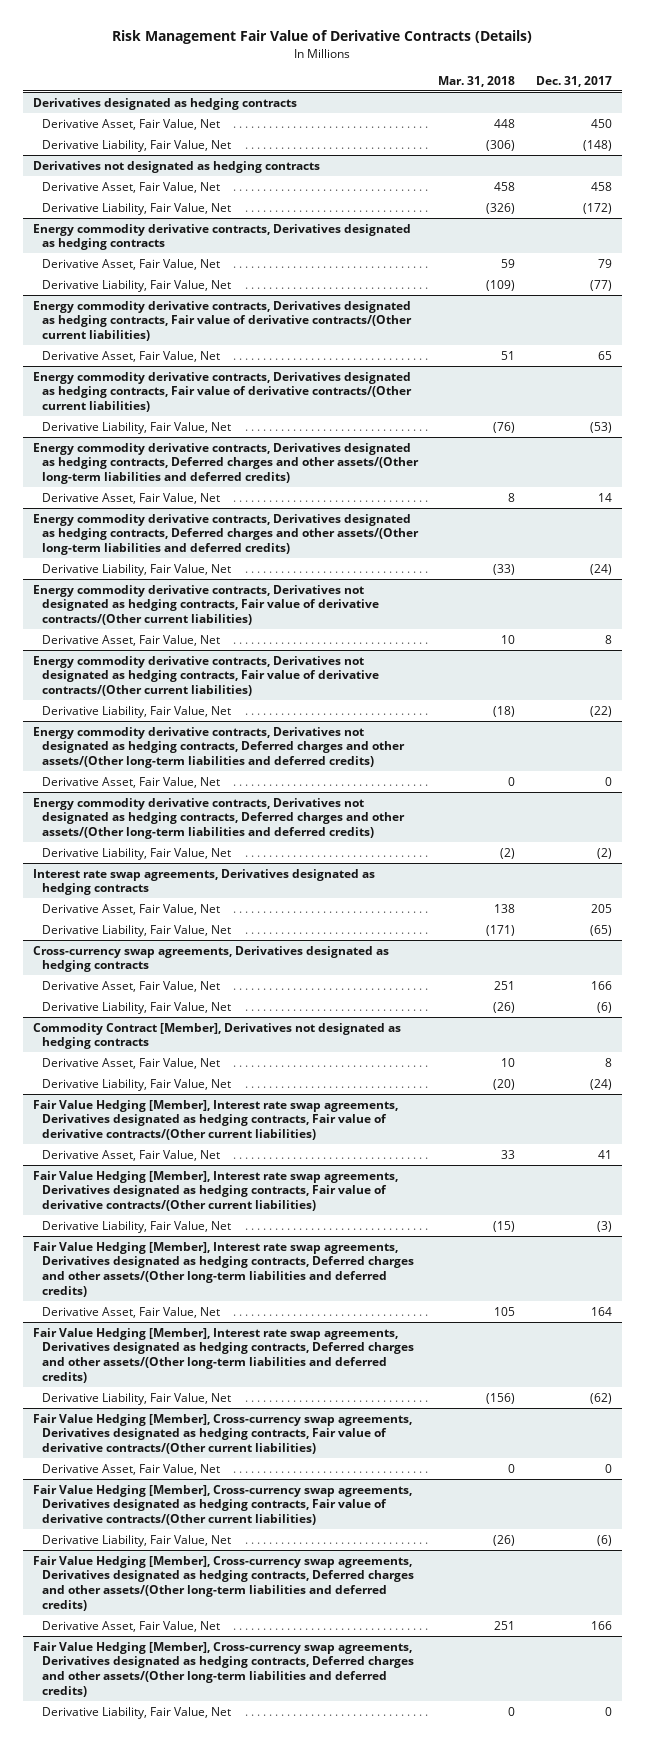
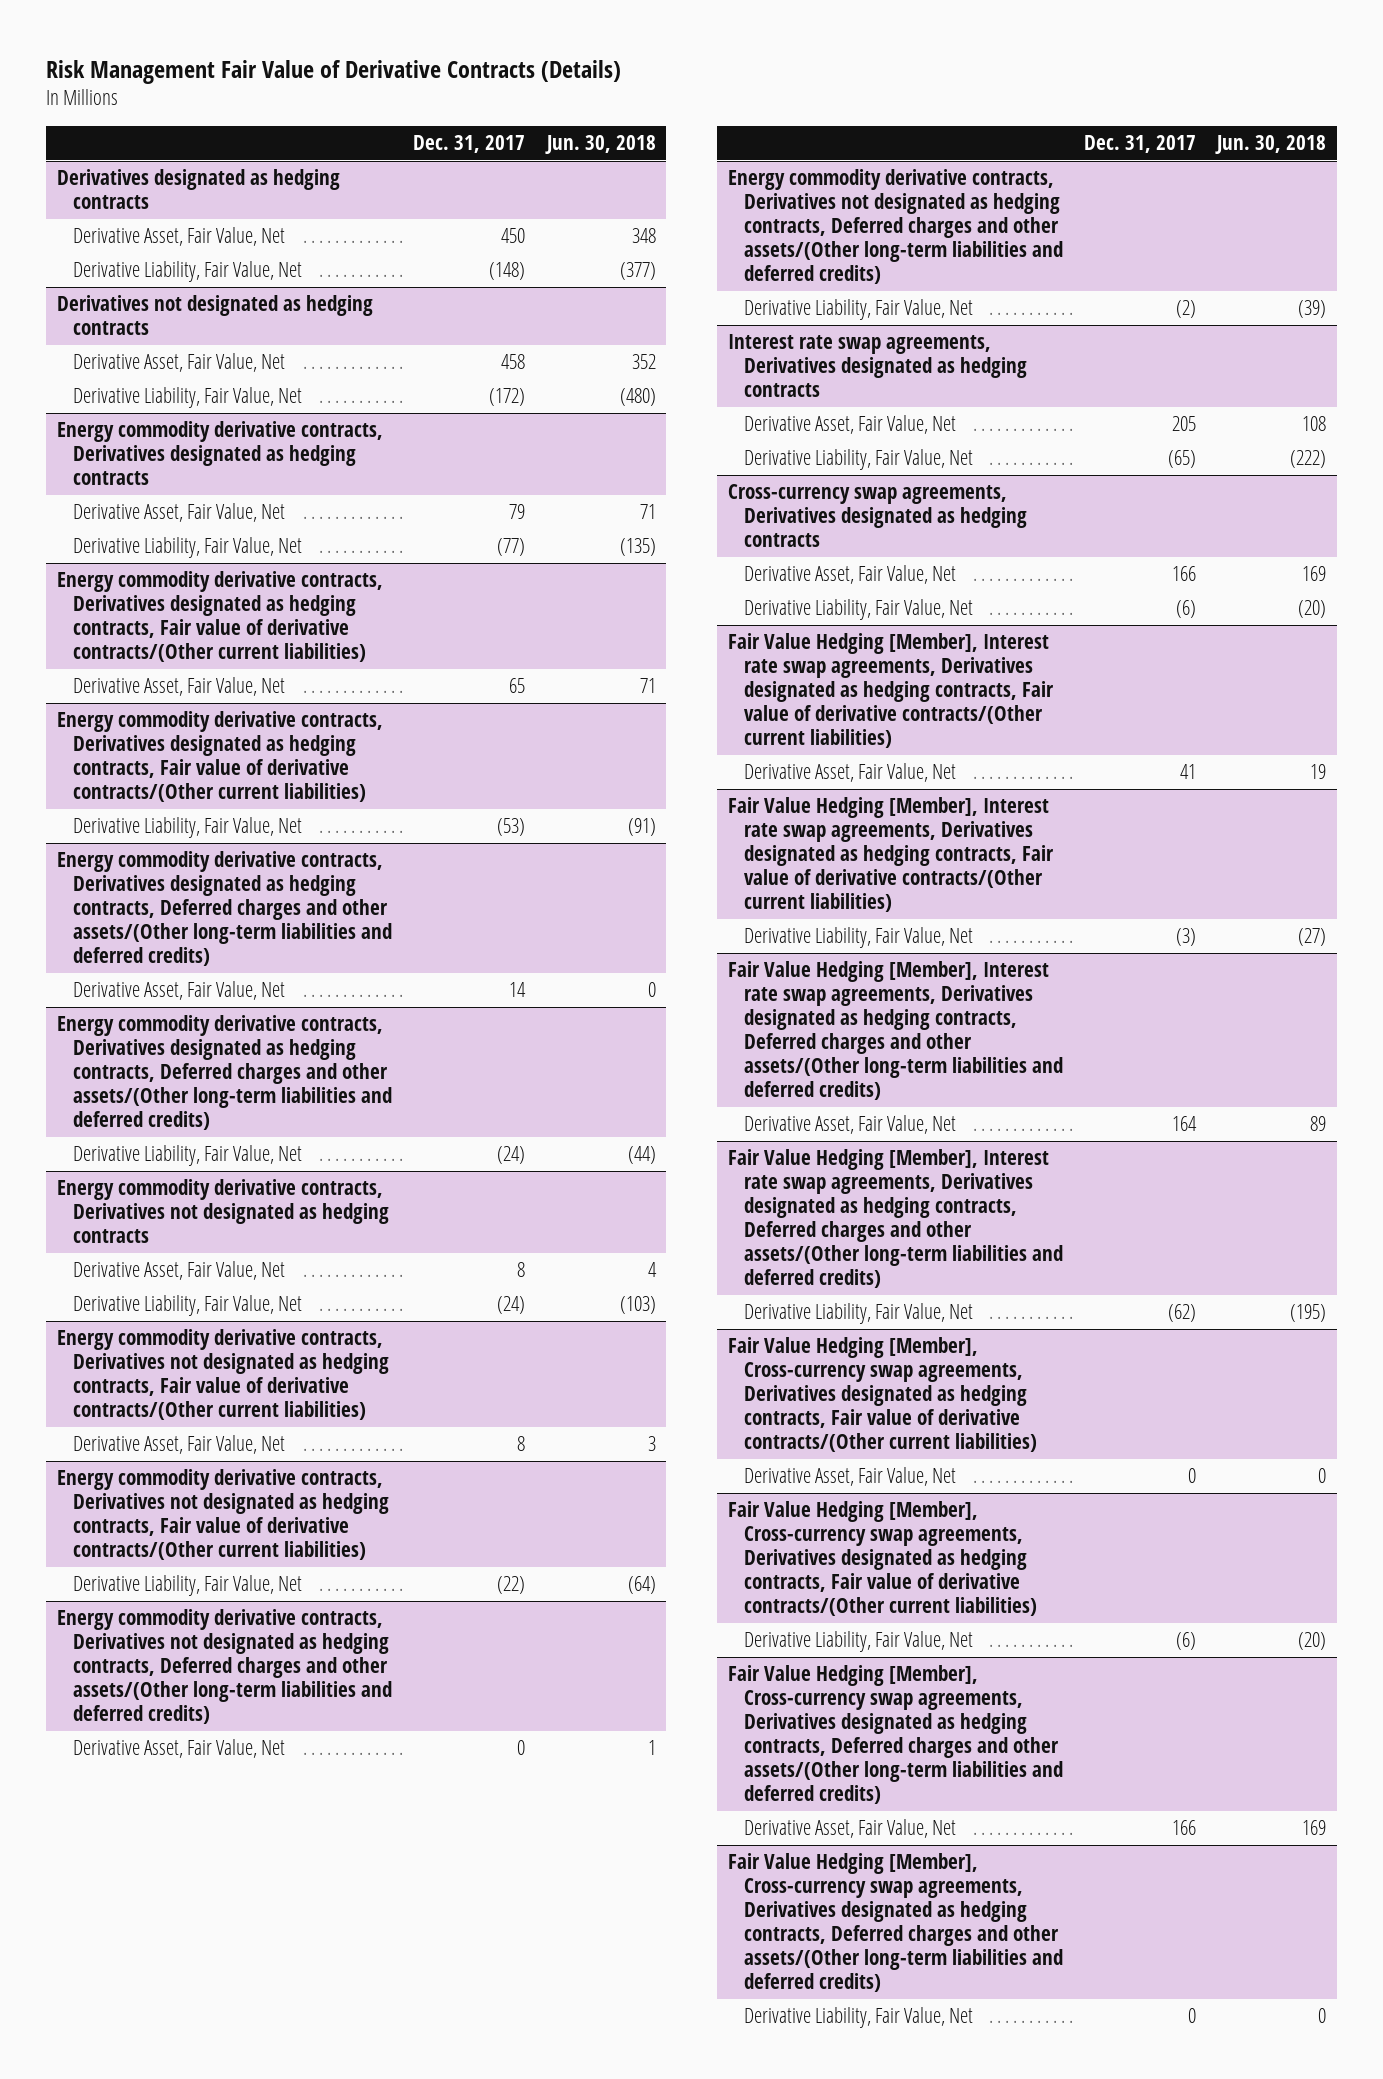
- | Mar. 31, 2018 | Dec. 31, 2017
+ | Dec. 31, 2017 | Jun. 30, 2018
+ Energy commodity derivative contracts, Derivatives not designated as hedging contracts
+ Derivative Asset, Fair Value, Net | 8 | 4
+ Derivative Liability, Fair Value, Net | (24) | (103)
- Commodity Contract [Member], Derivatives not designated as hedging contracts
- Derivative Asset, Fair Value, Net | 10 | 8
- Derivative Liability, Fair Value, Net | (20) | (24)

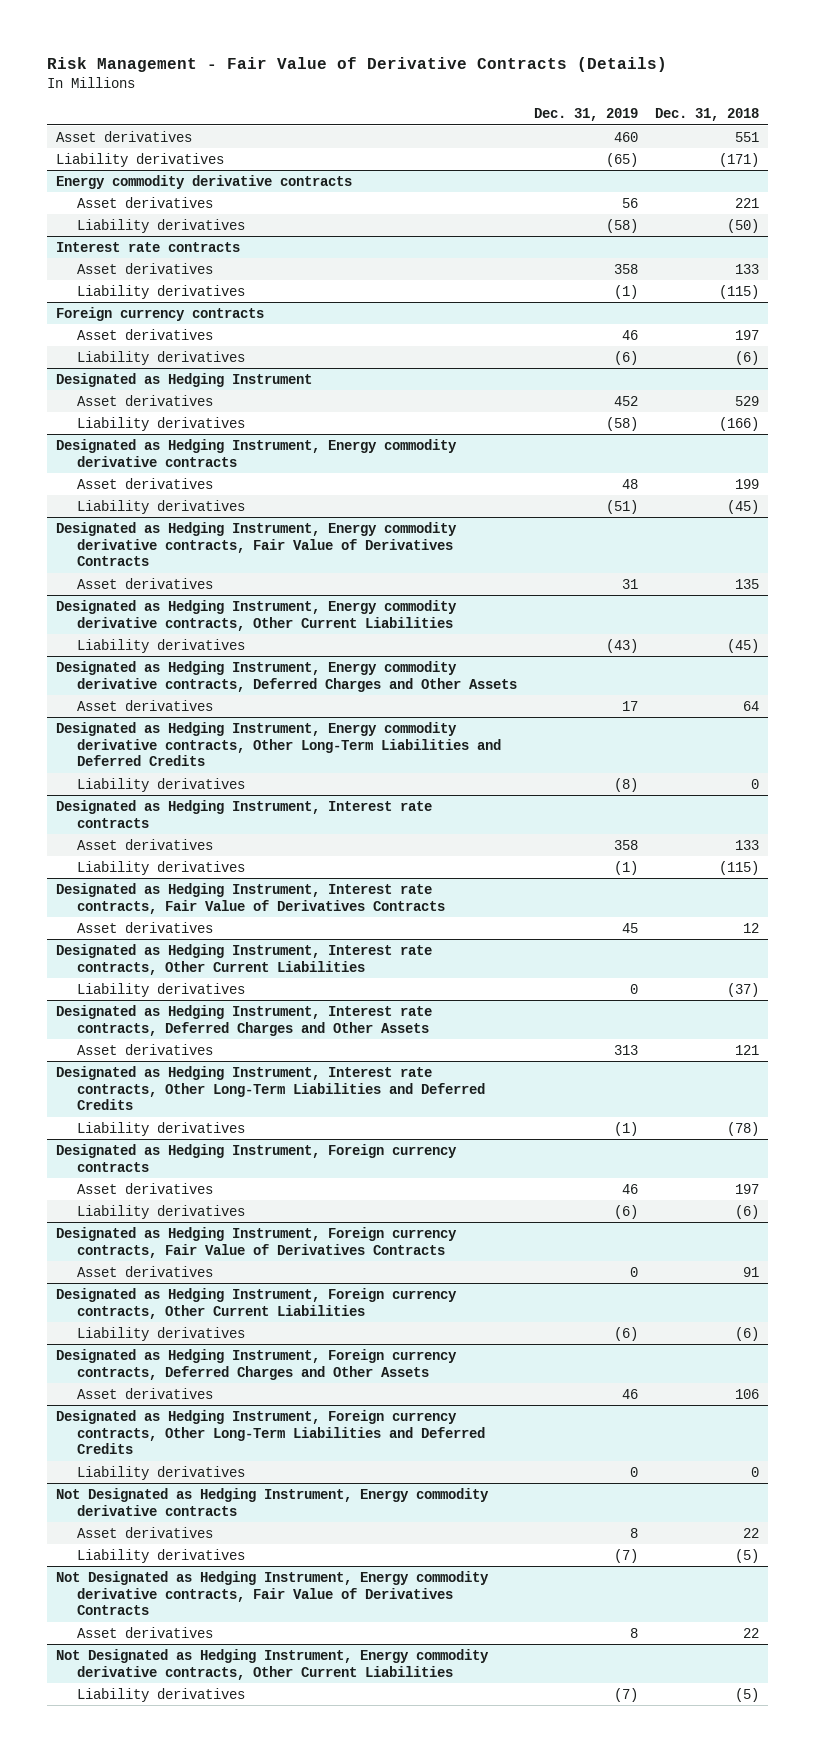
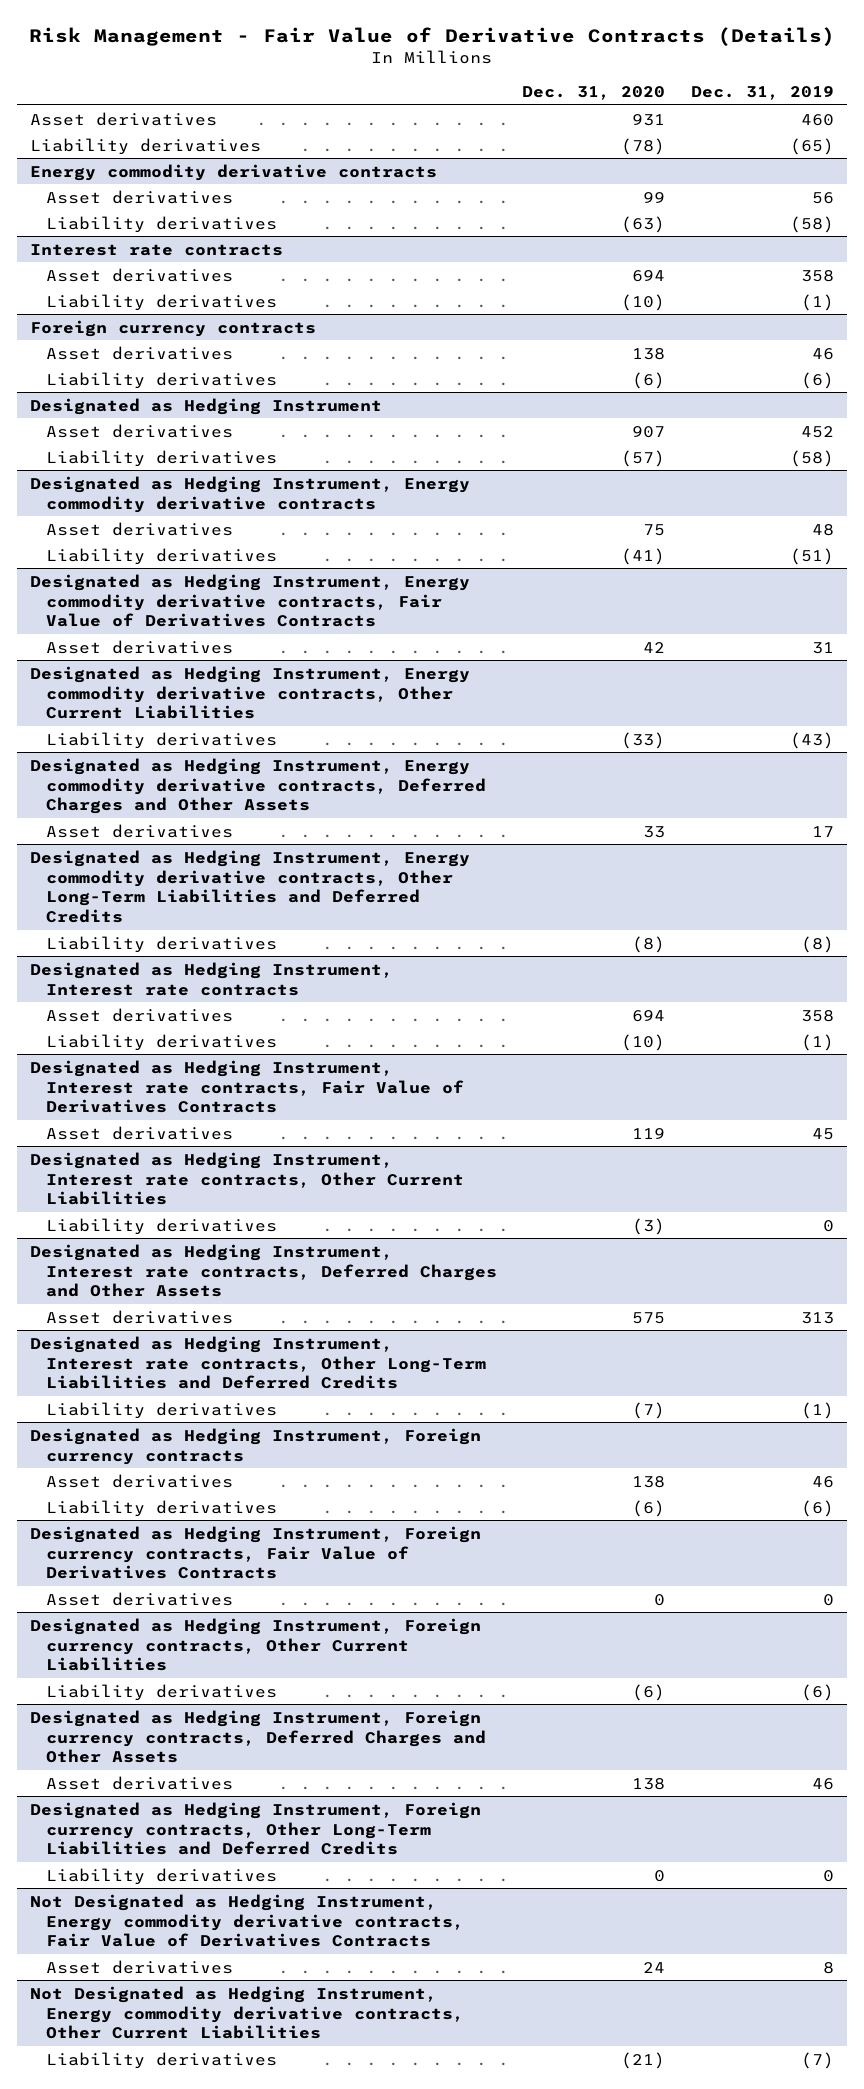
- | Dec. 31, 2019 | Dec. 31, 2018
+ | Dec. 31, 2020 | Dec. 31, 2019
- Not Designated as Hedging Instrument, Energy commodity derivative contracts
- Asset derivatives | 8 | 22
- Liability derivatives | (7) | (5)

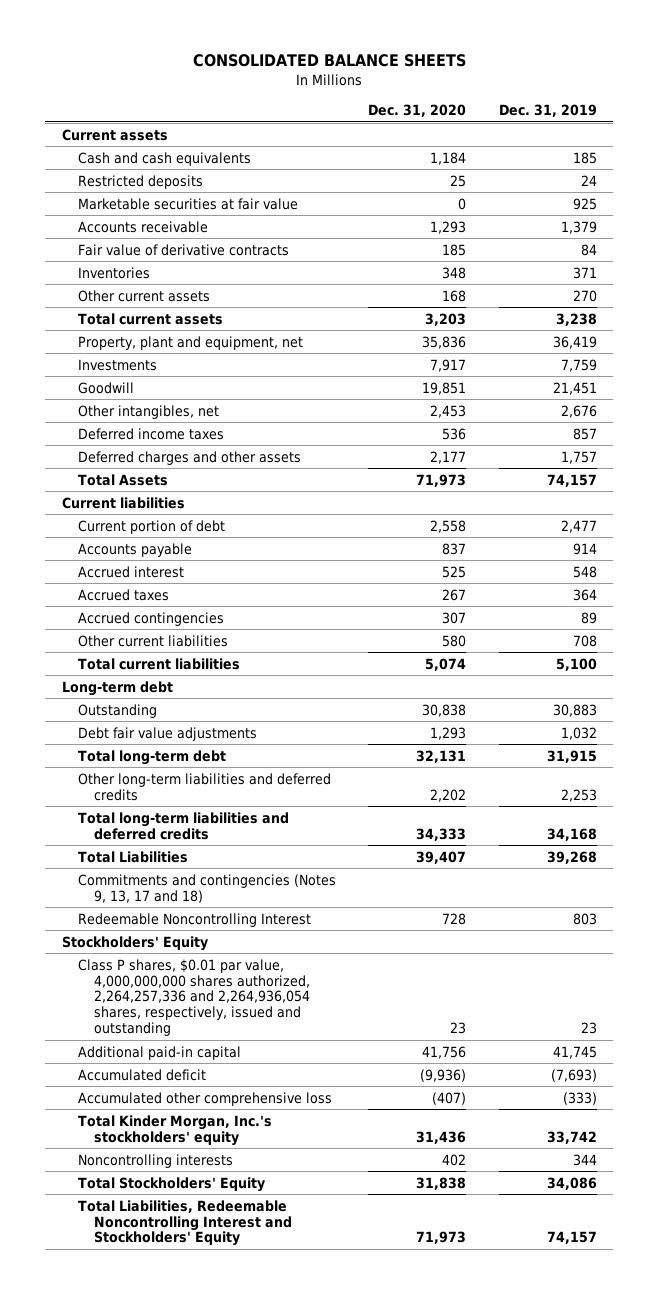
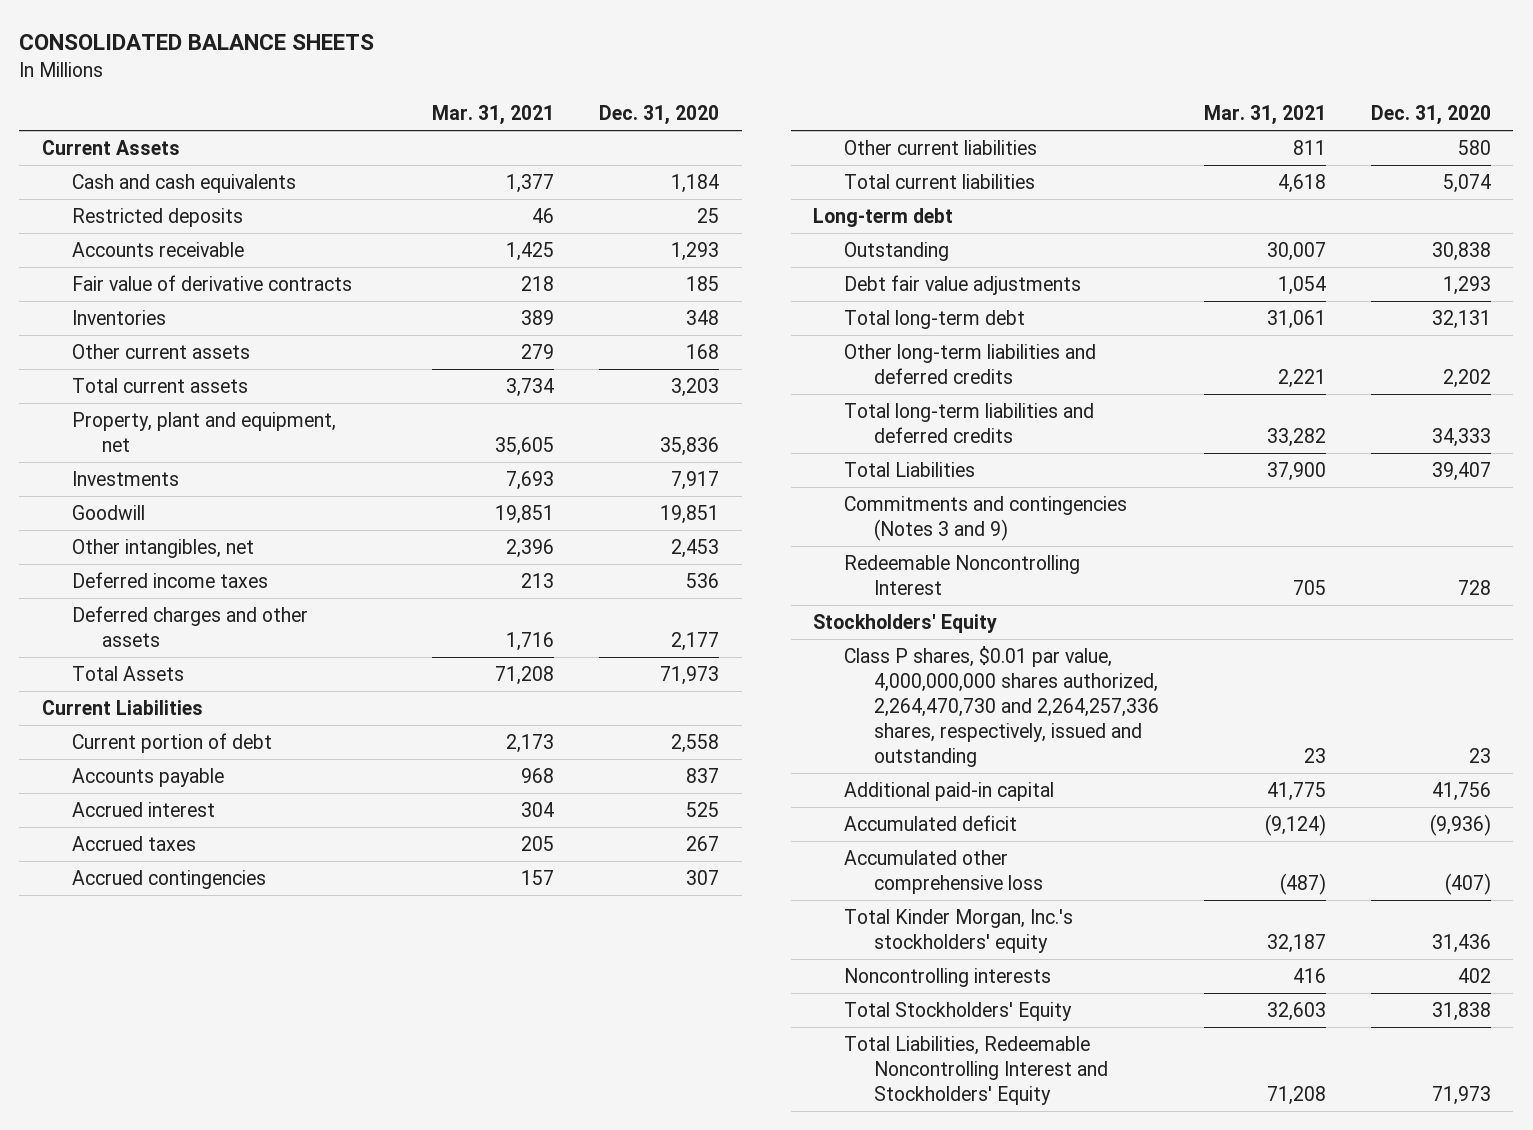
- | Dec. 31, 2020 | Dec. 31, 2019
+ | Mar. 31, 2021 | Dec. 31, 2020
- Current assets
+ Current Assets
- Marketable securities at fair value | 0 | 925
- Current liabilities
+ Current Liabilities
- Commitments and contingencies (Notes 9, 13, 17 and 18)
+ Commitments and contingencies (Notes 3 and 9)
- Class P shares, $0.01 par value, 4,000,000,000 shares authorized, 2,264,257,336 and 2,264,936,054 shares, respectively, issued and outstanding | 23 | 23
+ Class P shares, $0.01 par value, 4,000,000,000 shares authorized, 2,264,470,730 and 2,264,257,336 shares, respectively, issued and outstanding | 23 | 23

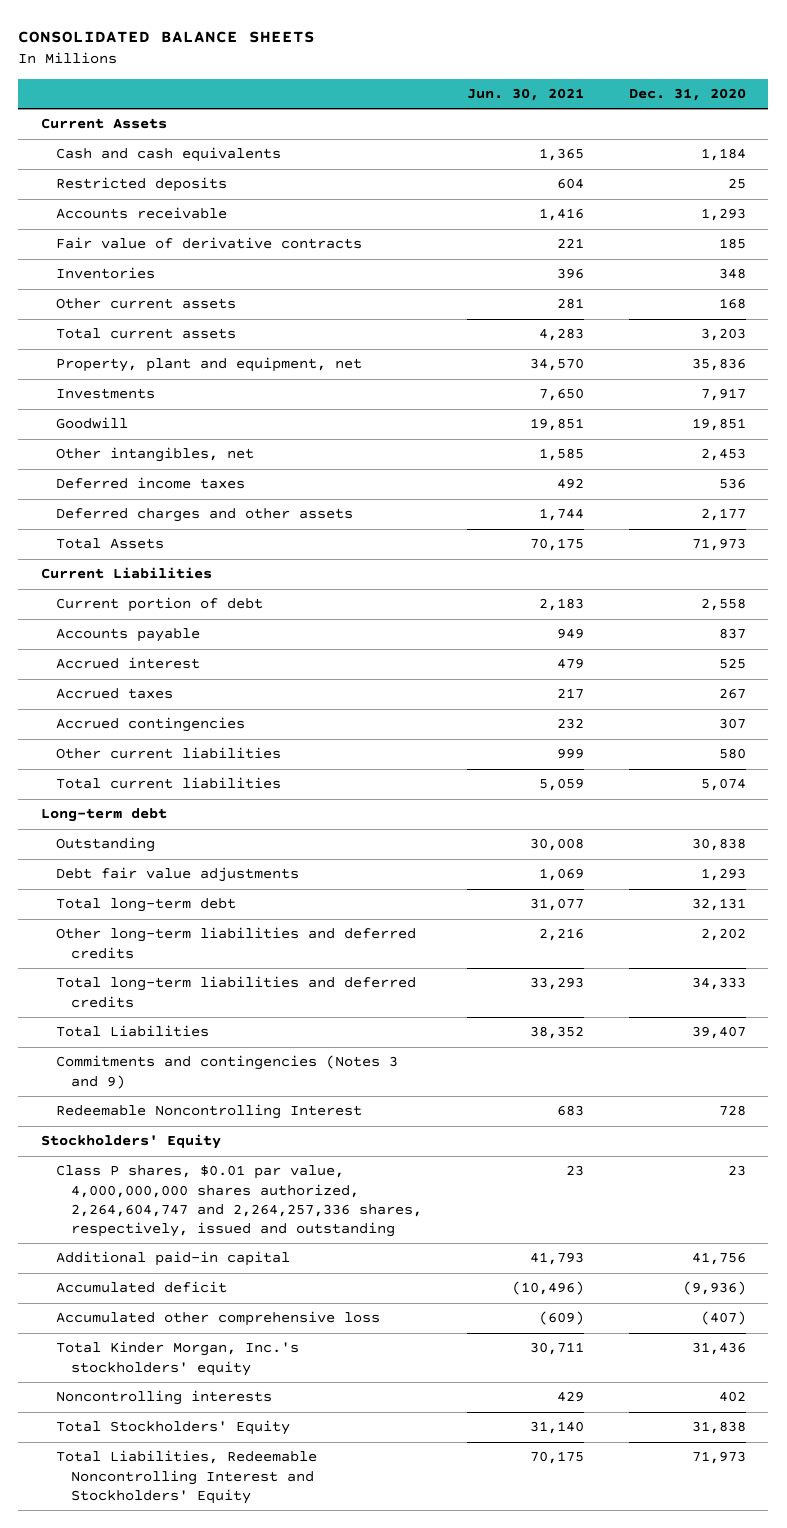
- | Mar. 31, 2021 | Dec. 31, 2020
+ | Jun. 30, 2021 | Dec. 31, 2020
- Class P shares, $0.01 par value, 4,000,000,000 shares authorized, 2,264,470,730 and 2,264,257,336 shares, respectively, issued and outstanding | 23 | 23
+ Class P shares, $0.01 par value, 4,000,000,000 shares authorized, 2,264,604,747 and 2,264,257,336 shares, respectively, issued and outstanding | 23 | 23

